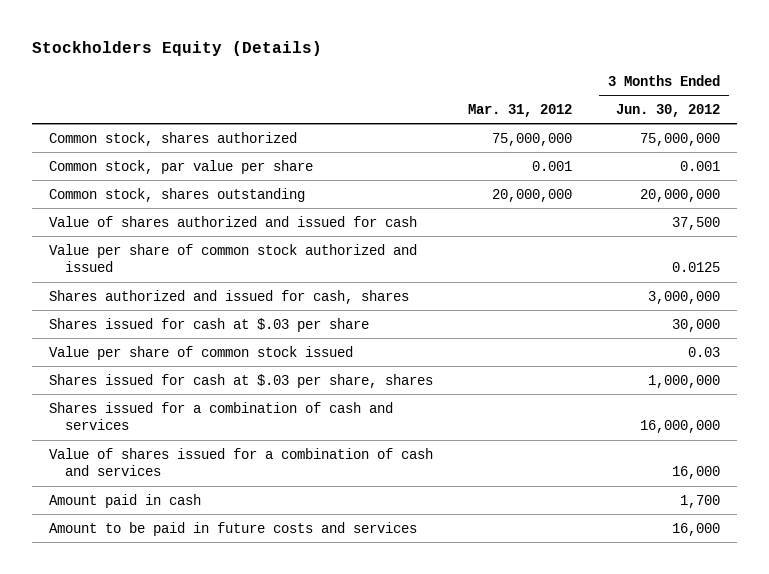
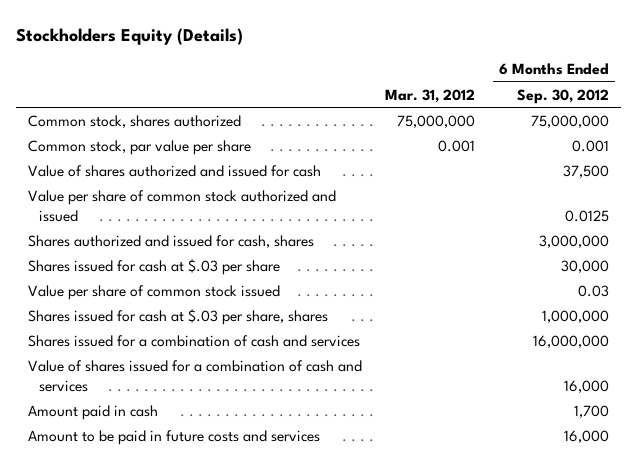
- | Mar. 31, 2012 | 3 Months Ended Jun. 30, 2012
+ | Mar. 31, 2012 | 6 Months Ended Sep. 30, 2012
- Common stock, shares outstanding | 20,000,000 | 20,000,000

